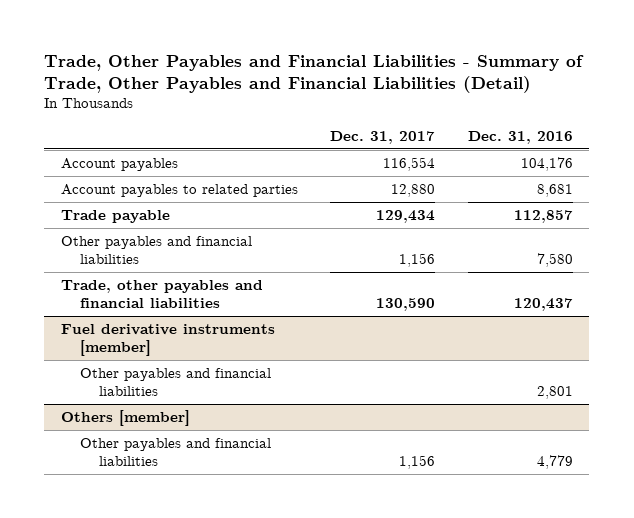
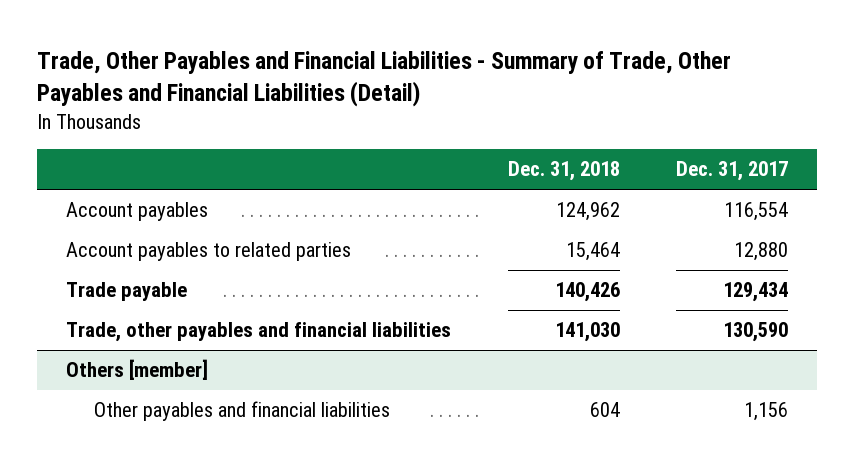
- | Dec. 31, 2017 | Dec. 31, 2016
+ | Dec. 31, 2018 | Dec. 31, 2017
- Other payables and financial liabilities | 1,156 | 7,580
- Fuel derivative instruments [member]
- Other payables and financial liabilities | | 2,801

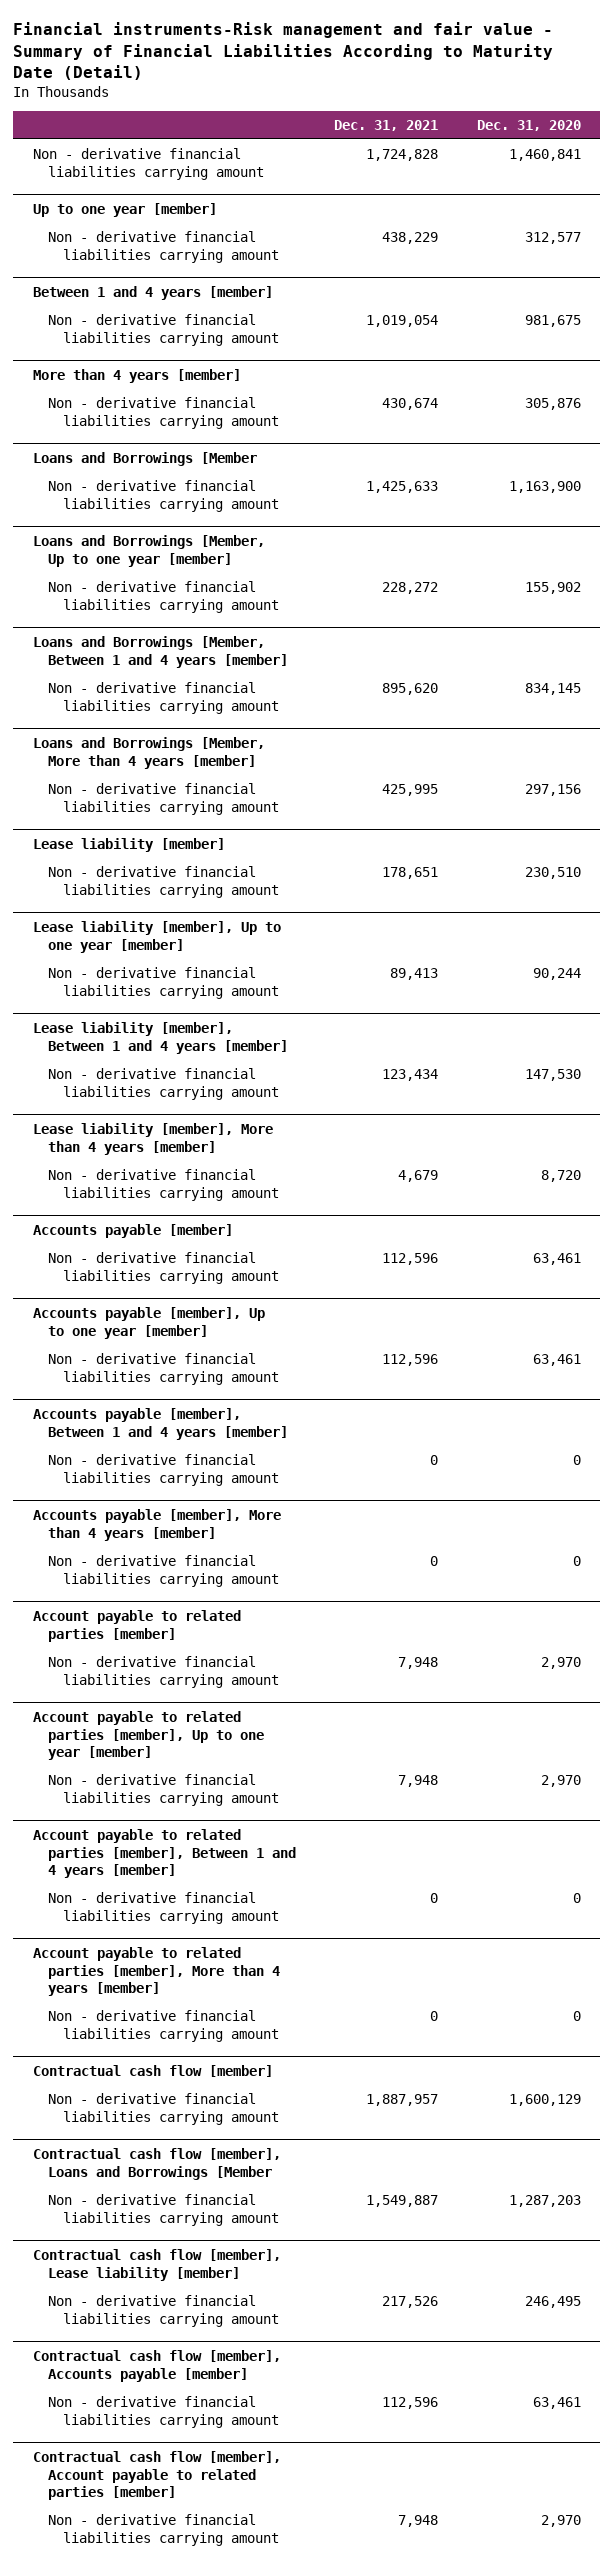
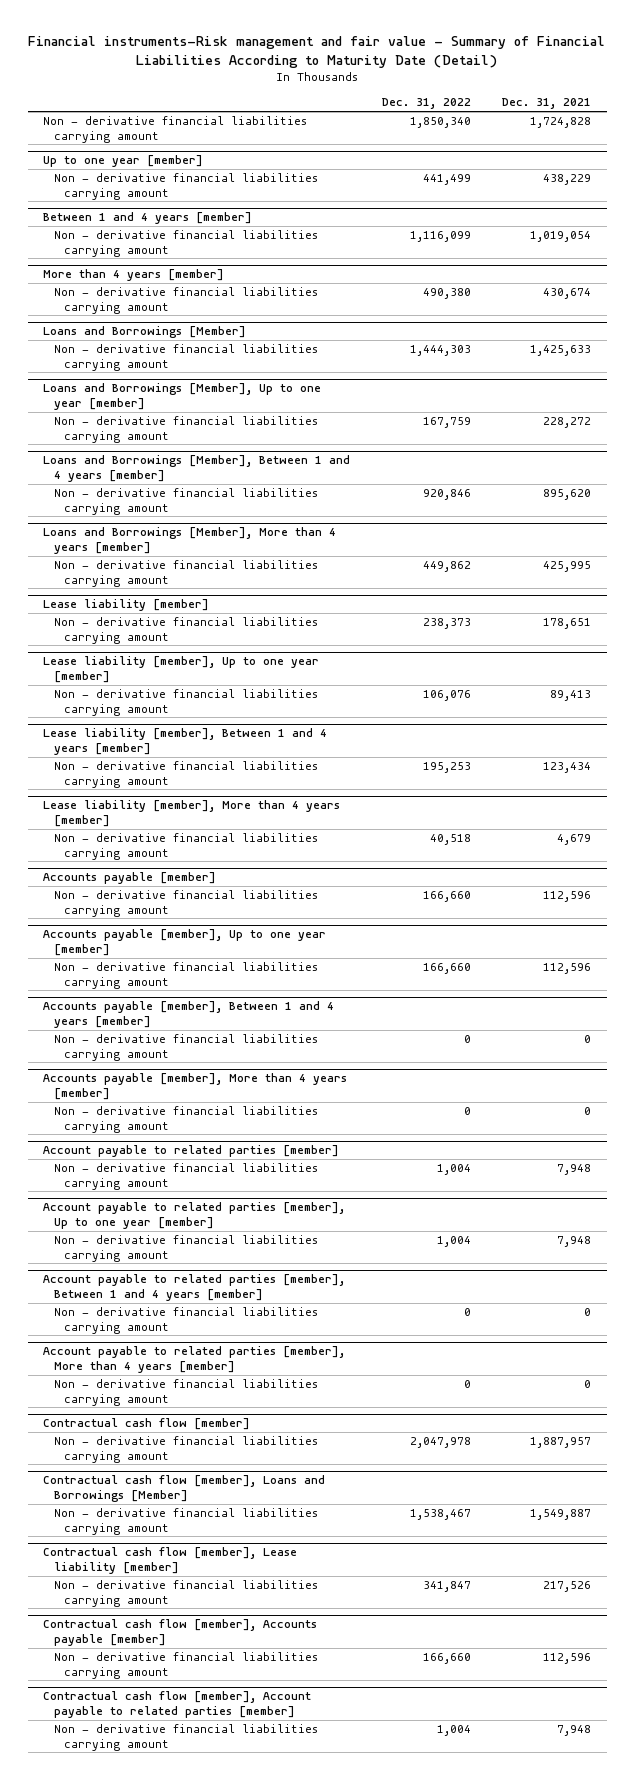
- | Dec. 31, 2021 | Dec. 31, 2020
+ | Dec. 31, 2022 | Dec. 31, 2021
- Loans and Borrowings [Member
+ Loans and Borrowings [Member]
- Loans and Borrowings [Member, Up to one year [member]
+ Loans and Borrowings [Member], Up to one year [member]
- Loans and Borrowings [Member, Between 1 and 4 years [member]
+ Loans and Borrowings [Member], Between 1 and 4 years [member]
- Loans and Borrowings [Member, More than 4 years [member]
+ Loans and Borrowings [Member], More than 4 years [member]
- Contractual cash flow [member], Loans and Borrowings [Member
+ Contractual cash flow [member], Loans and Borrowings [Member]

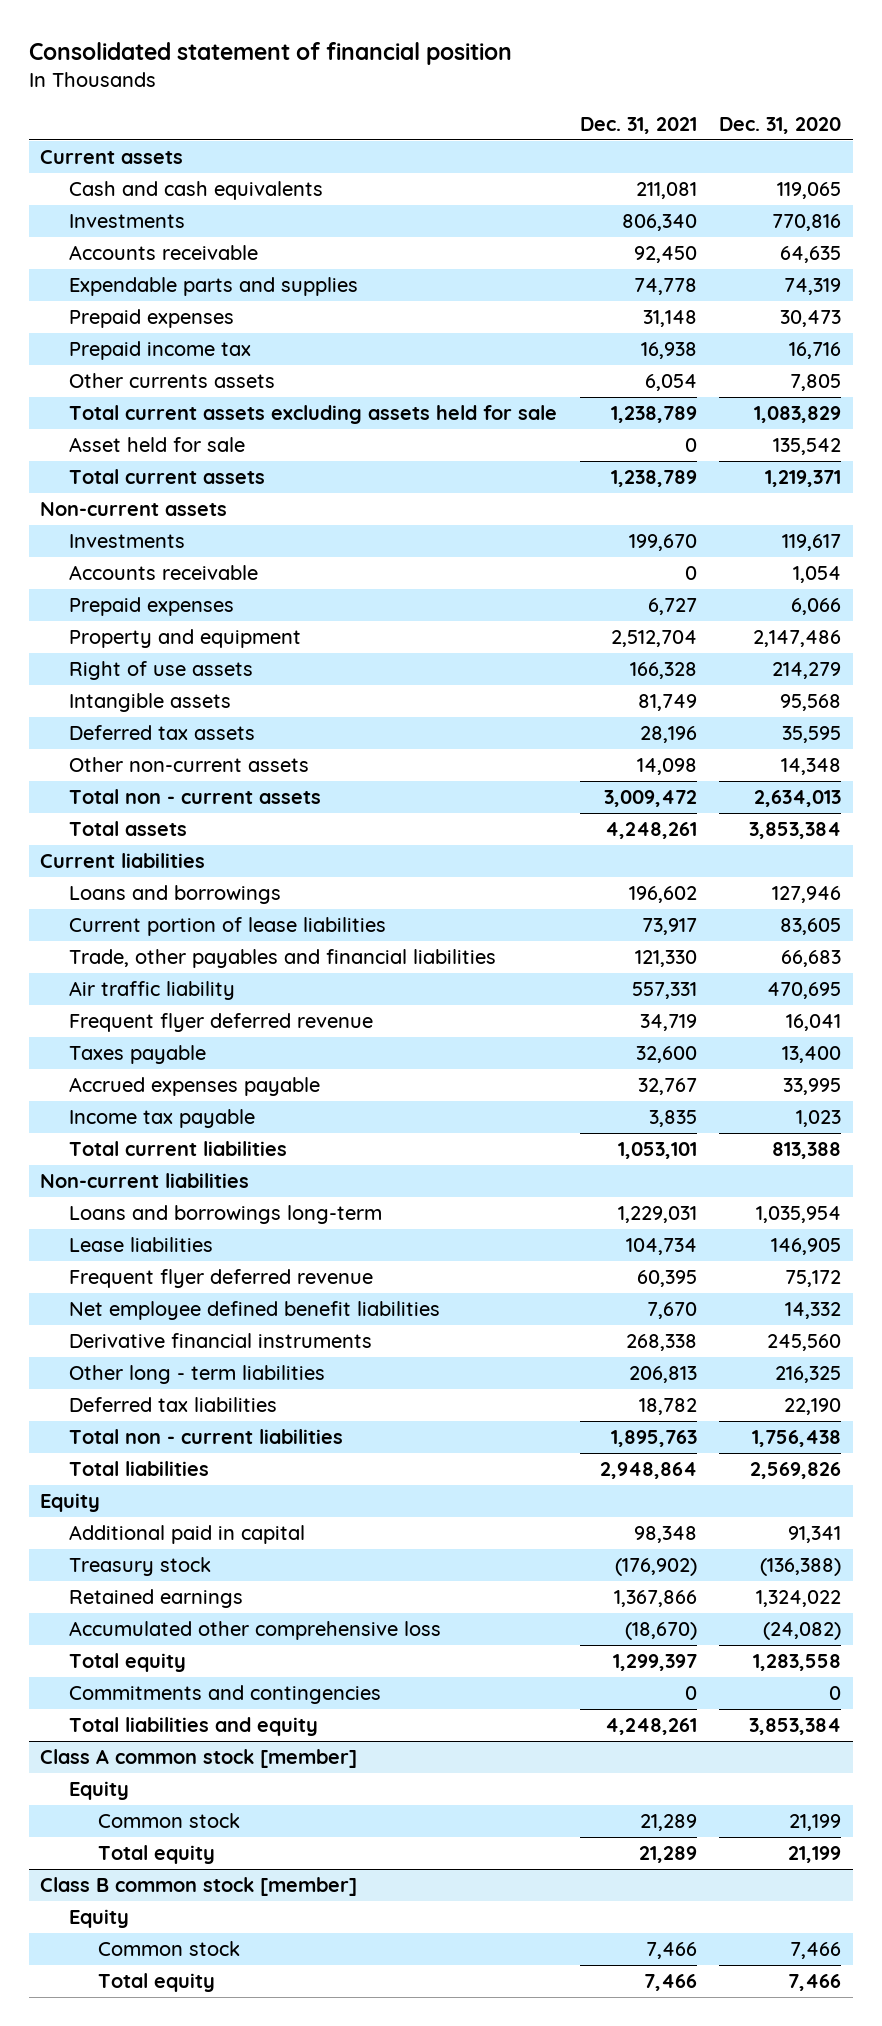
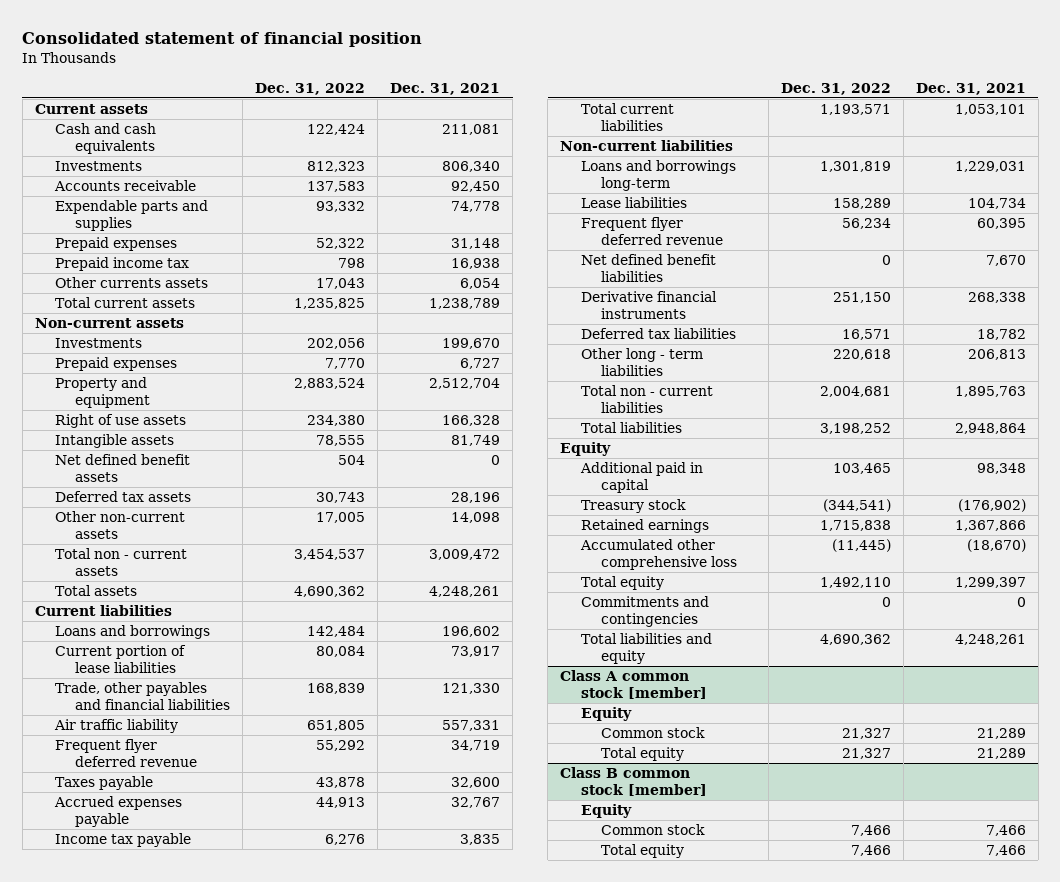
- | Dec. 31, 2021 | Dec. 31, 2020
+ | Dec. 31, 2022 | Dec. 31, 2021
- Total current assets excluding assets held for sale | 1,238,789 | 1,083,829
- Asset held for sale | 0 | 135,542
- Accounts receivable | 0 | 1,054
+ Net defined benefit assets | 504 | 0
- Net employee defined benefit liabilities | 7,670 | 14,332
+ Net defined benefit liabilities | 0 | 7,670
moved down: Other long - term liabilities | 220,618 | 206,813

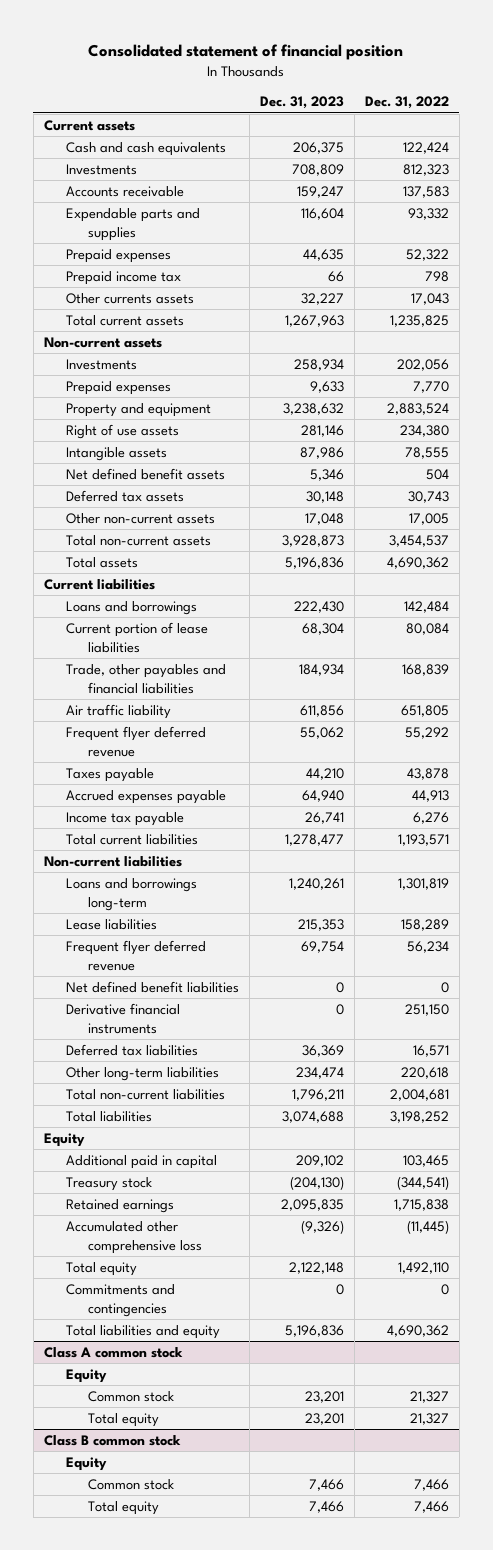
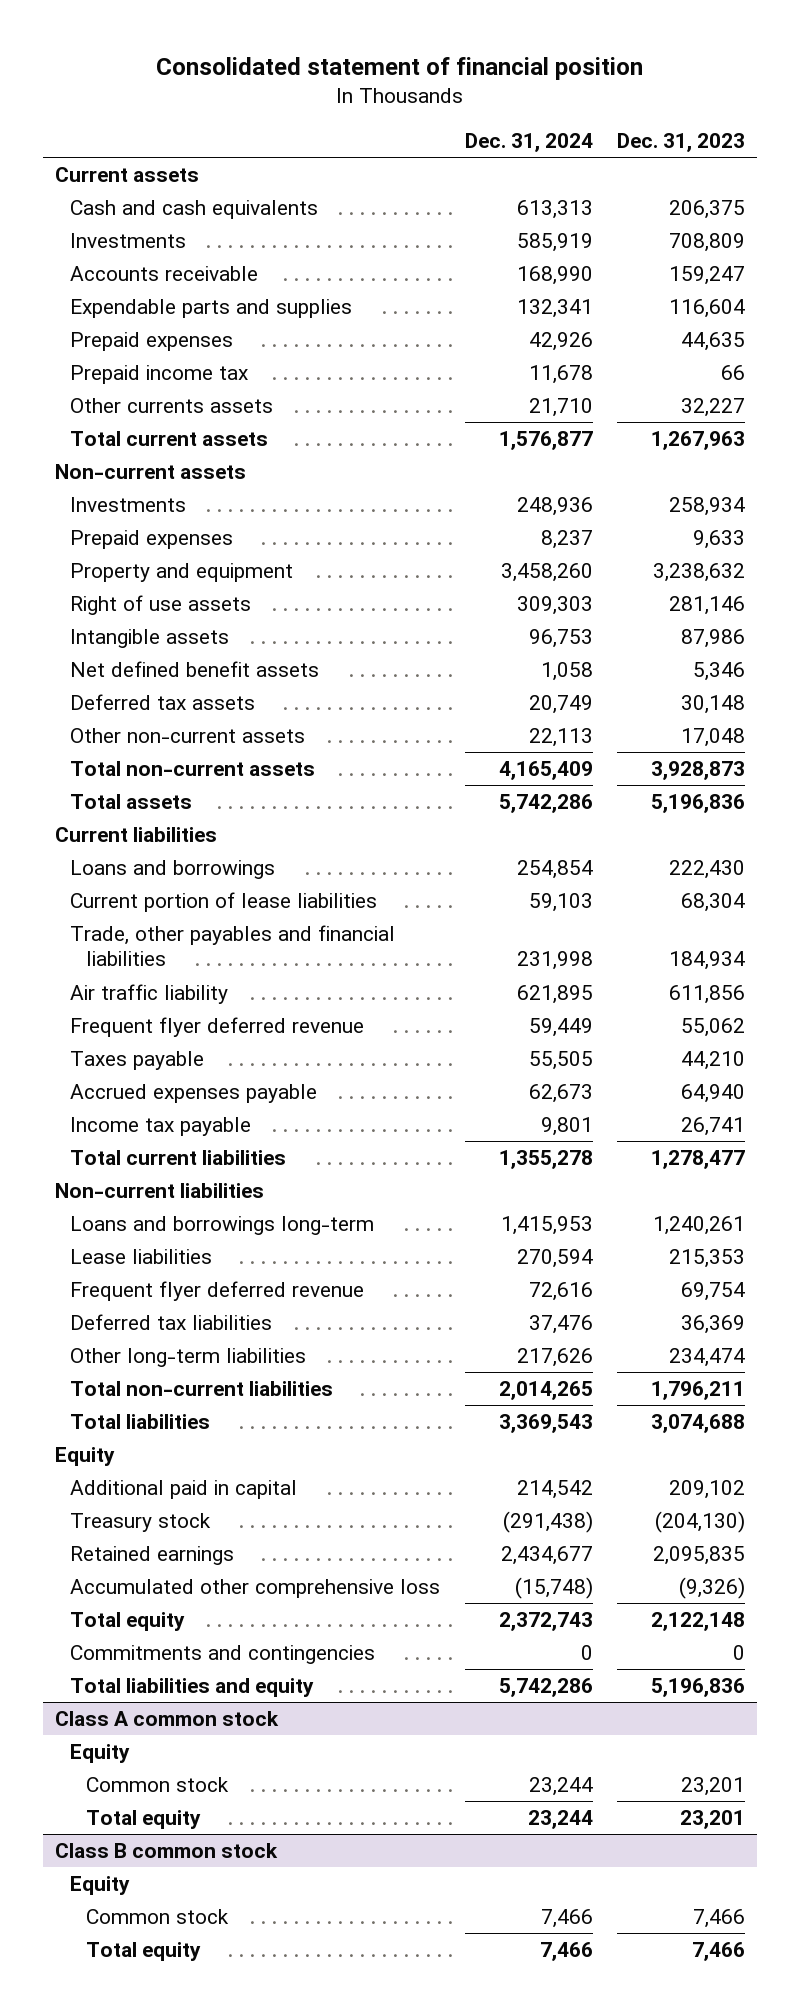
- | Dec. 31, 2023 | Dec. 31, 2022
+ | Dec. 31, 2024 | Dec. 31, 2023
- Net defined benefit liabilities | 0 | 0
- Derivative financial instruments | 0 | 251,150

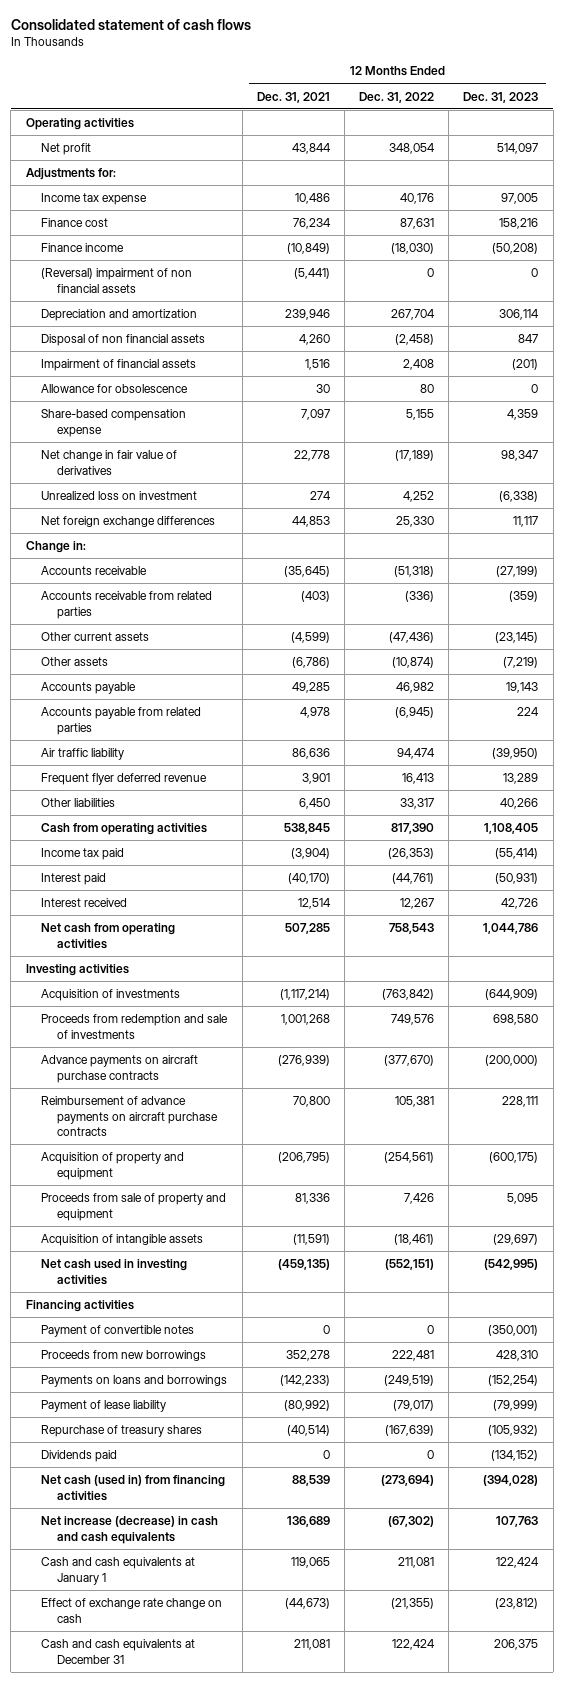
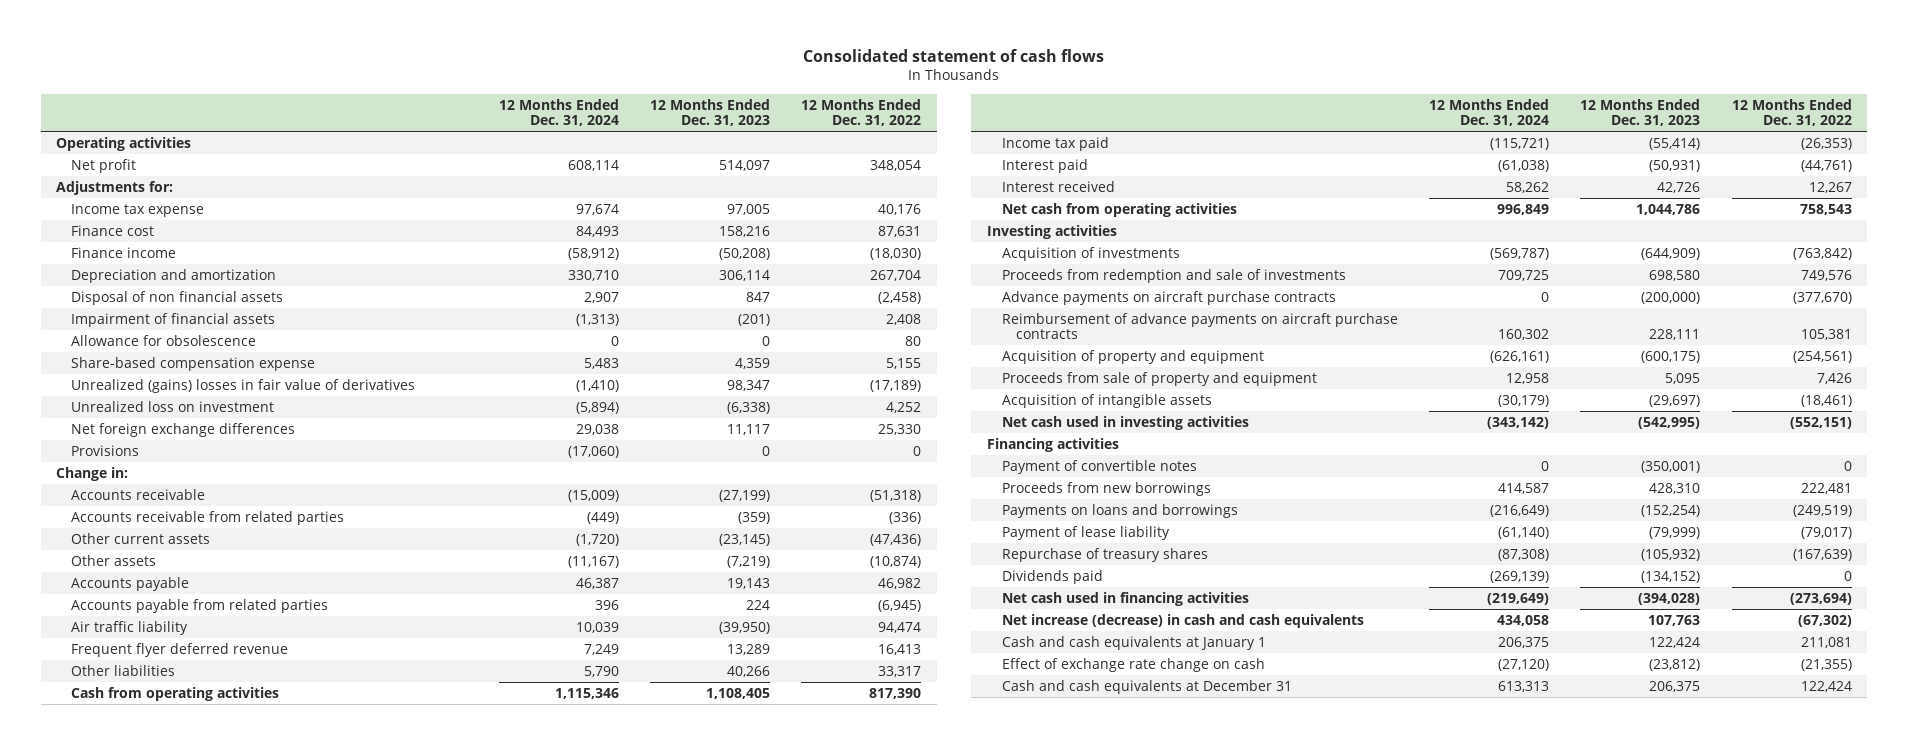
- | 12 Months Ended Dec. 31, 2021 | 12 Months Ended Dec. 31, 2022 | 12 Months Ended Dec. 31, 2023
+ | 12 Months Ended Dec. 31, 2024 | 12 Months Ended Dec. 31, 2023 | 12 Months Ended Dec. 31, 2022
- (Reversal) impairment of non financial assets | (5,441) | 0 | 0
- Net change in fair value of derivatives | 22,778 | (17,189) | 98,347
+ Unrealized (gains) losses in fair value of derivatives | (1,410) | 98,347 | (17,189)
+ Provisions | (17,060) | 0 | 0
- Net cash (used in) from financing activities | 88,539 | (273,694) | (394,028)
+ Net cash used in financing activities | (219,649) | (394,028) | (273,694)

